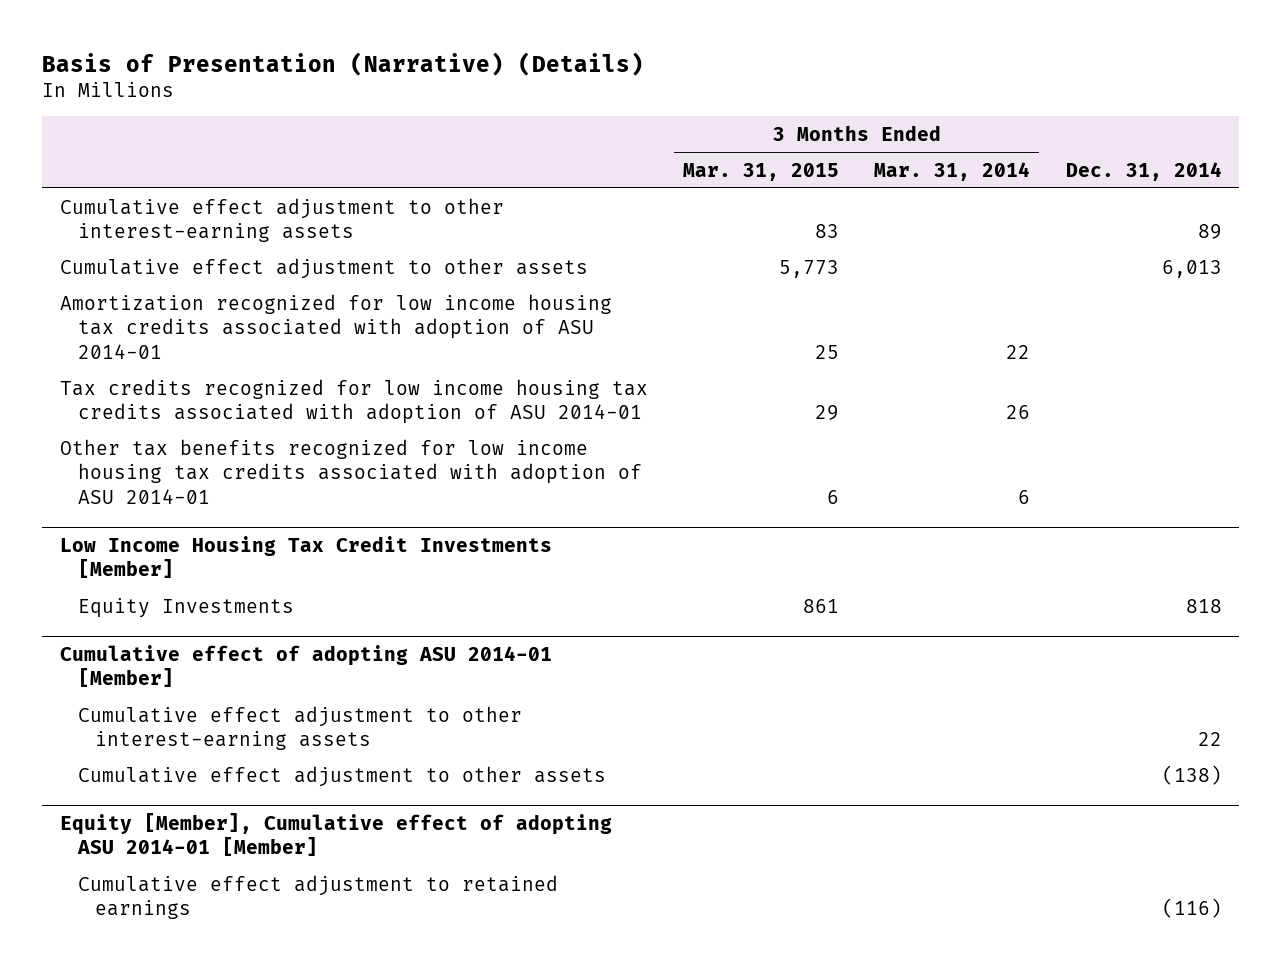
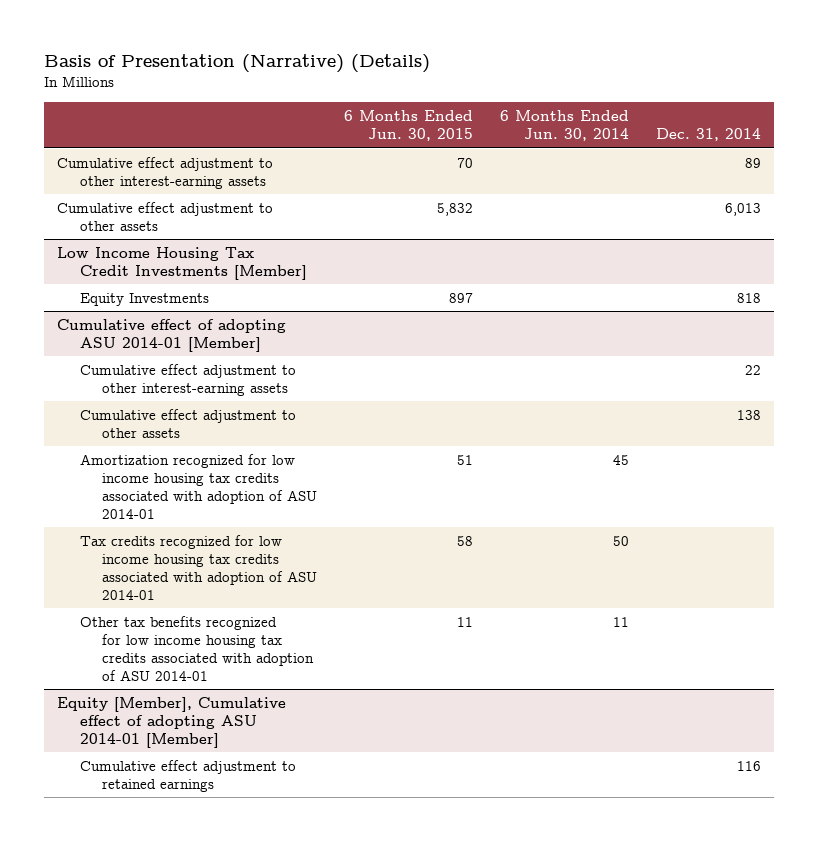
- | 3 Months Ended Mar. 31, 2015 | 3 Months Ended Mar. 31, 2014 | Dec. 31, 2014
+ | 6 Months Ended Jun. 30, 2015 | 6 Months Ended Jun. 30, 2014 | Dec. 31, 2014
- Amortization recognized for low income housing tax credits associated with adoption of ASU 2014-01 | 25 | 22 |
- Tax credits recognized for low income housing tax credits associated with adoption of ASU 2014-01 | 29 | 26 |
- Other tax benefits recognized for low income housing tax credits associated with adoption of ASU 2014-01 | 6 | 6 |
@ Cumulative effect of adopting ASU 2014-01 [Member]
- Cumulative effect adjustment to other assets | | | (138)
+ Cumulative effect adjustment to other assets | | | 138
+ Amortization recognized for low income housing tax credits associated with adoption of ASU 2014-01 | 51 | 45 |
+ Tax credits recognized for low income housing tax credits associated with adoption of ASU 2014-01 | 58 | 50 |
+ Other tax benefits recognized for low income housing tax credits associated with adoption of ASU 2014-01 | 11 | 11 |
@ Equity [Member], Cumulative effect of adopting ASU 2014-01 [Member]
- Cumulative effect adjustment to retained earnings | | | (116)
+ Cumulative effect adjustment to retained earnings | | | 116

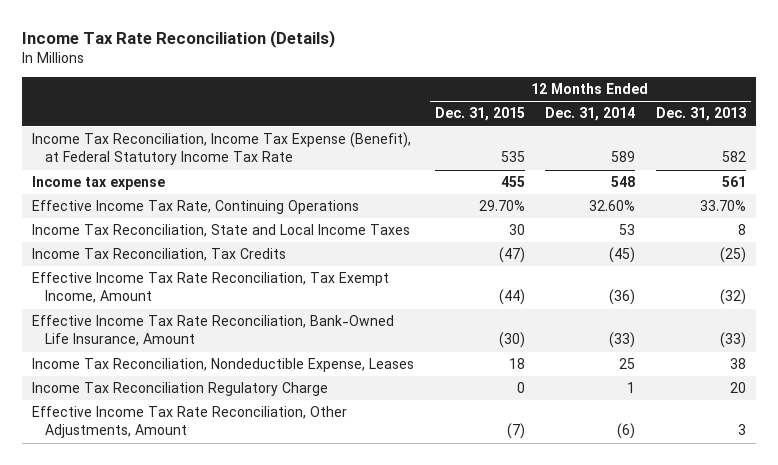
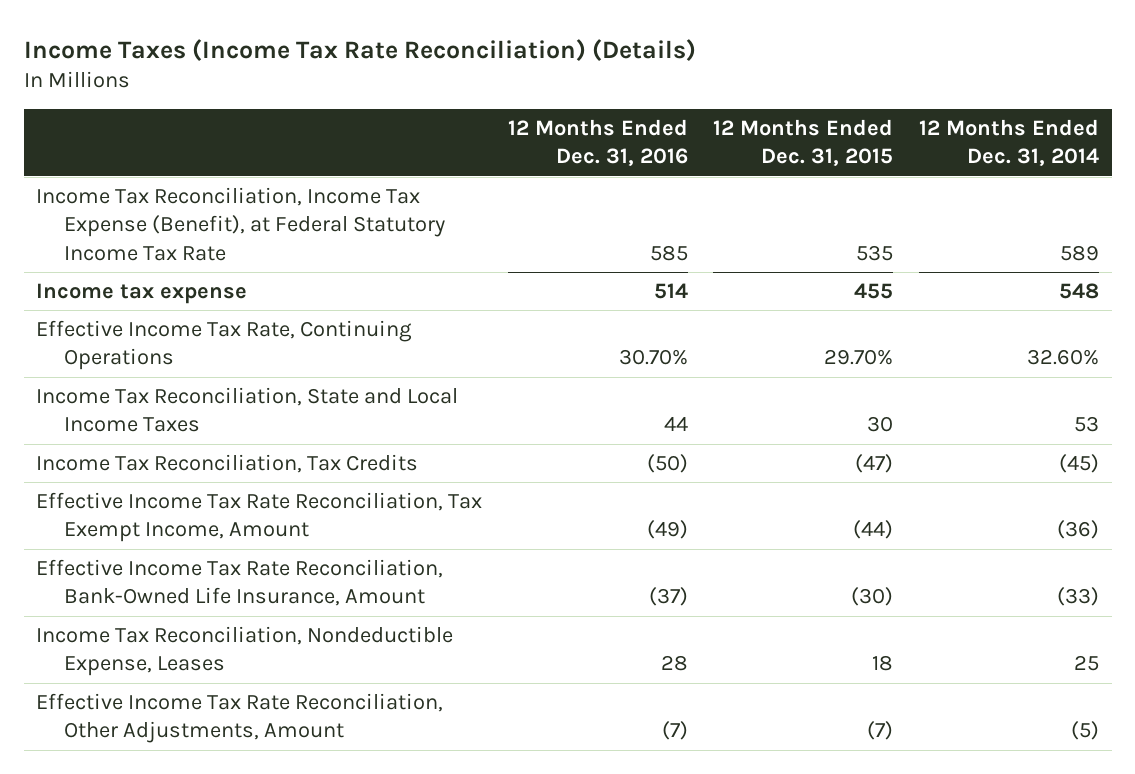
- Income Tax Rate Reconciliation (Details)
+ Income Taxes (Income Tax Rate Reconciliation) (Details)
- | 12 Months Ended Dec. 31, 2015 | 12 Months Ended Dec. 31, 2014 | 12 Months Ended Dec. 31, 2013
+ | 12 Months Ended Dec. 31, 2016 | 12 Months Ended Dec. 31, 2015 | 12 Months Ended Dec. 31, 2014
- Income Tax Reconciliation Regulatory Charge | 0 | 1 | 20
- Effective Income Tax Rate Reconciliation, Other Adjustments, Amount | (7) | (6) | 3
+ Effective Income Tax Rate Reconciliation, Other Adjustments, Amount | (7) | (7) | (5)

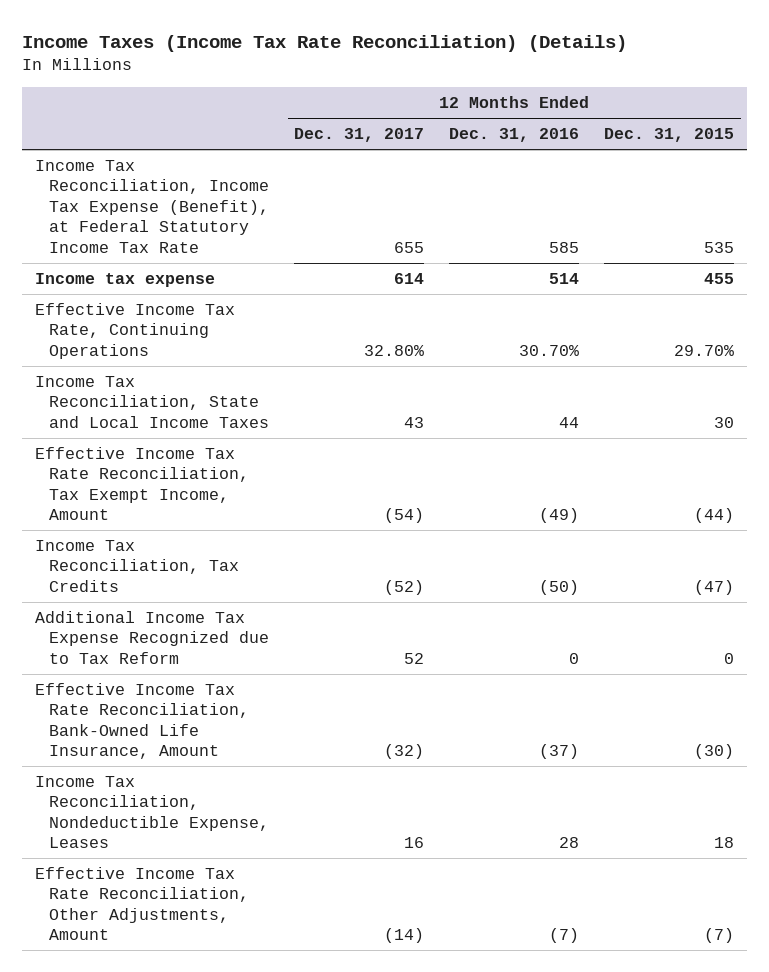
- | 12 Months Ended Dec. 31, 2016 | 12 Months Ended Dec. 31, 2015 | 12 Months Ended Dec. 31, 2014
+ | 12 Months Ended Dec. 31, 2017 | 12 Months Ended Dec. 31, 2016 | 12 Months Ended Dec. 31, 2015
moved down: Income Tax Reconciliation, Tax Credits | (52) | (50) | (47)
+ Additional Income Tax Expense Recognized due to Tax Reform | 52 | 0 | 0

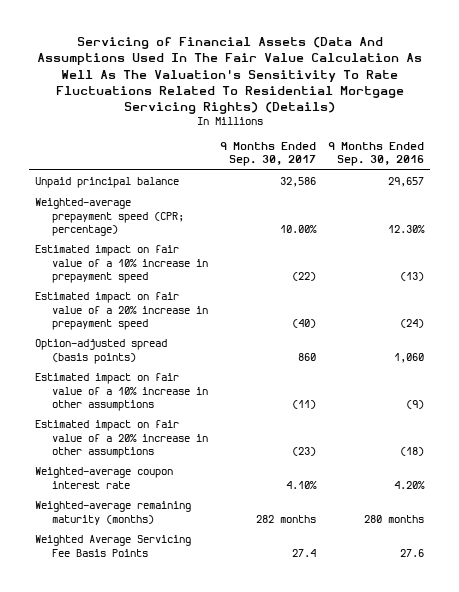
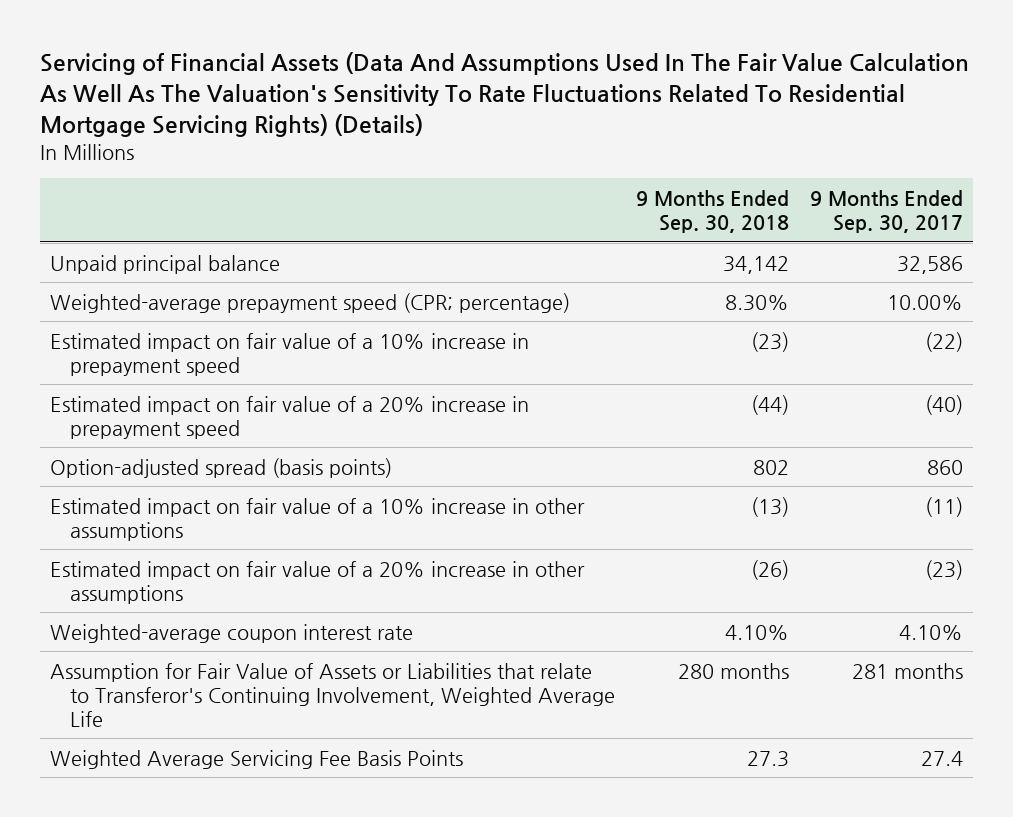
- | 9 Months Ended Sep. 30, 2017 | 9 Months Ended Sep. 30, 2016
+ | 9 Months Ended Sep. 30, 2018 | 9 Months Ended Sep. 30, 2017
- Weighted-average remaining maturity (months) | 282 months | 280 months
+ Assumption for Fair Value of Assets or Liabilities that relate to Transferor's Continuing Involvement, Weighted Average Life | 280 months | 281 months

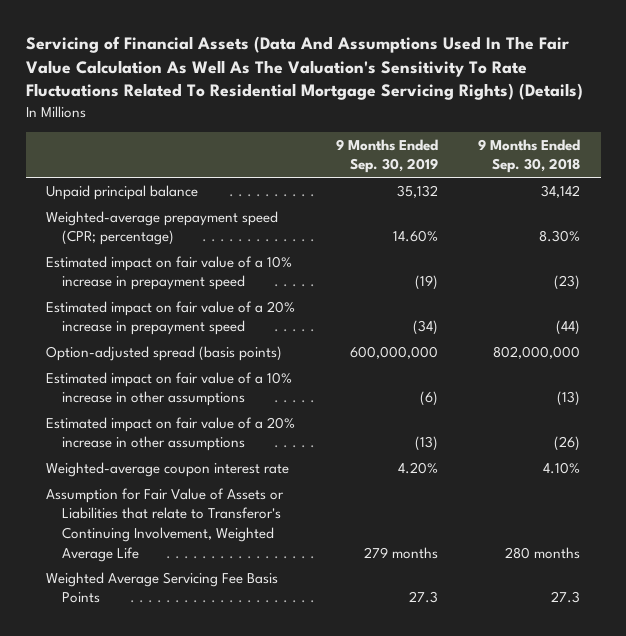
- | 9 Months Ended Sep. 30, 2018 | 9 Months Ended Sep. 30, 2017
+ | 9 Months Ended Sep. 30, 2019 | 9 Months Ended Sep. 30, 2018
- Option-adjusted spread (basis points) | 802 | 860
+ Option-adjusted spread (basis points) | 600,000,000 | 802,000,000

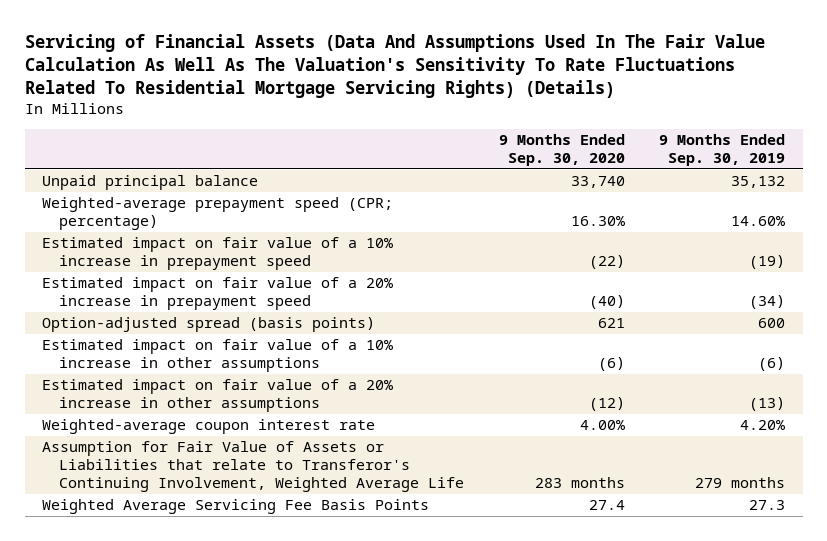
- | 9 Months Ended Sep. 30, 2019 | 9 Months Ended Sep. 30, 2018
+ | 9 Months Ended Sep. 30, 2020 | 9 Months Ended Sep. 30, 2019
- Option-adjusted spread (basis points) | 600,000,000 | 802,000,000
+ Option-adjusted spread (basis points) | 621 | 600

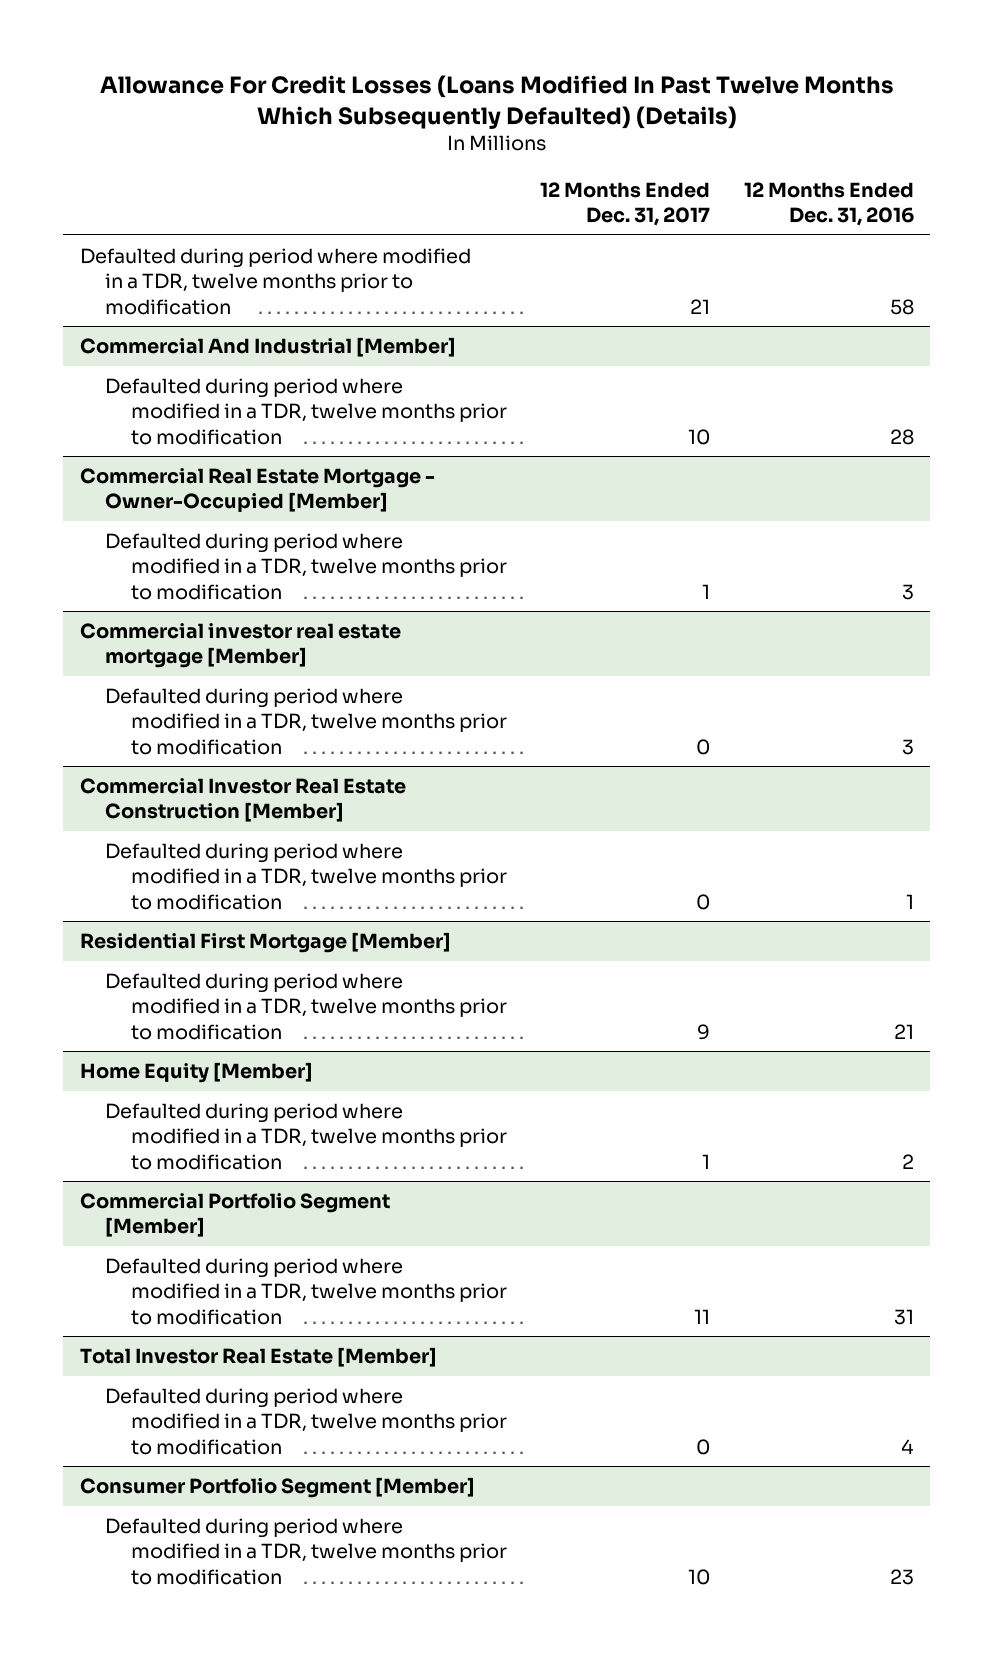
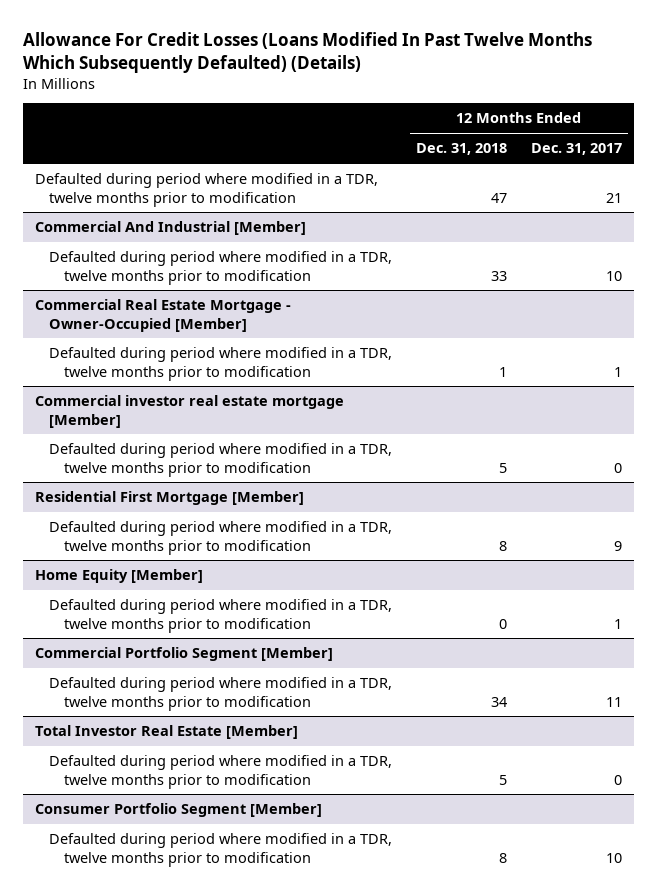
- | 12 Months Ended Dec. 31, 2017 | 12 Months Ended Dec. 31, 2016
+ | 12 Months Ended Dec. 31, 2018 | 12 Months Ended Dec. 31, 2017
- Commercial Investor Real Estate Construction [Member]
- Defaulted during period where modified in a TDR, twelve months prior to modification | 0 | 1

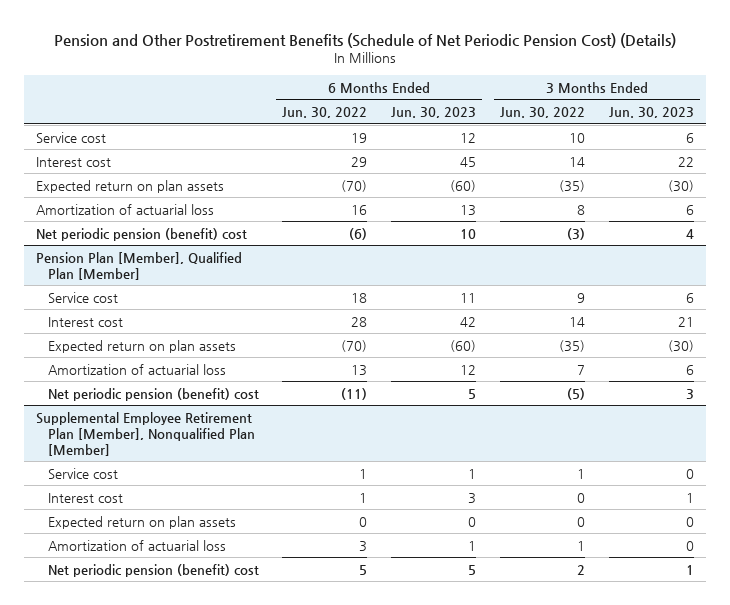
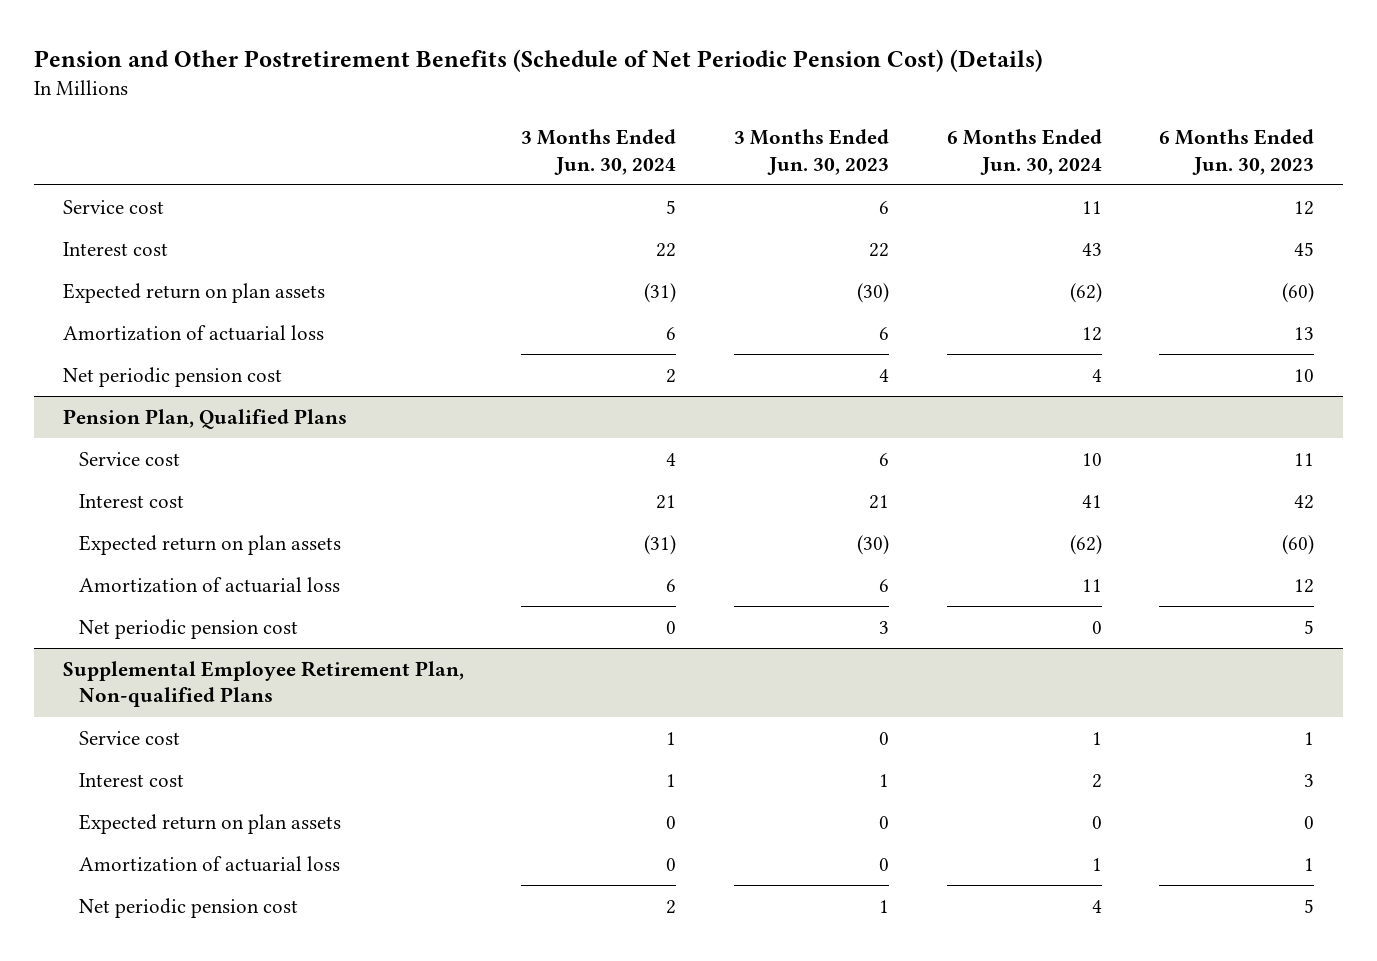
- | 6 Months Ended Jun. 30, 2022 | 6 Months Ended Jun. 30, 2023 | 3 Months Ended Jun. 30, 2022 | 3 Months Ended Jun. 30, 2023
+ | 3 Months Ended Jun. 30, 2024 | 3 Months Ended Jun. 30, 2023 | 6 Months Ended Jun. 30, 2024 | 6 Months Ended Jun. 30, 2023
- Net periodic pension (benefit) cost | (6) | 10 | (3) | 4
- Pension Plan [Member], Qualified Plan [Member]
+ Net periodic pension cost | 2 | 4 | 4 | 10
+ Pension Plan, Qualified Plans
- Net periodic pension (benefit) cost | (11) | 5 | (5) | 3
- Supplemental Employee Retirement Plan [Member], Nonqualified Plan [Member]
+ Net periodic pension cost | 0 | 3 | 0 | 5
+ Supplemental Employee Retirement Plan, Non-qualified Plans
- Net periodic pension (benefit) cost | 5 | 5 | 2 | 1
+ Net periodic pension cost | 2 | 1 | 4 | 5

